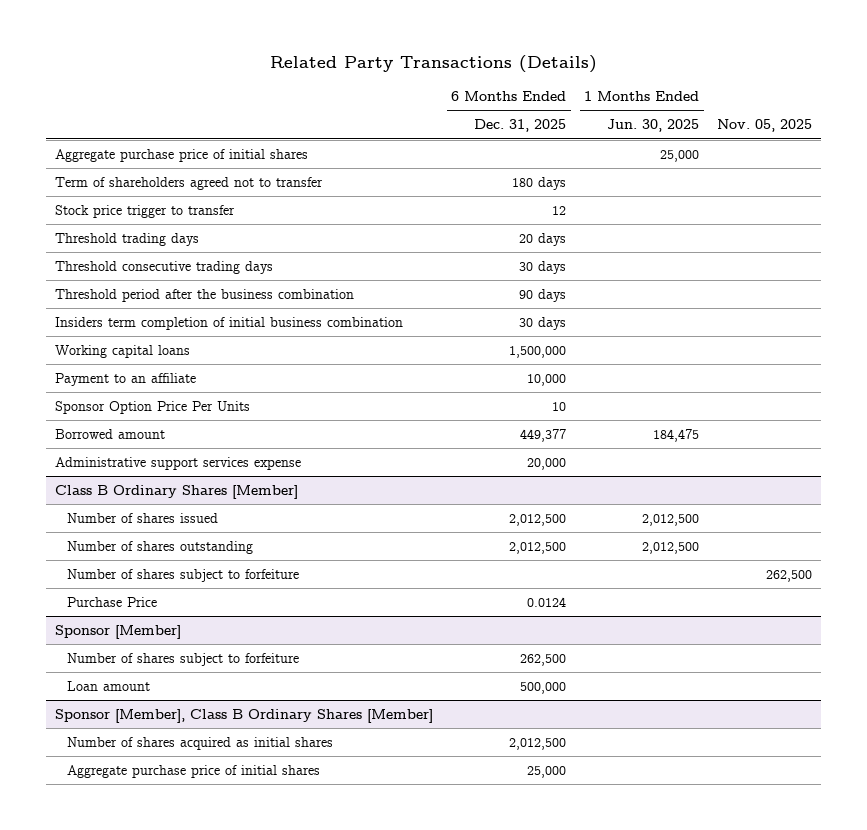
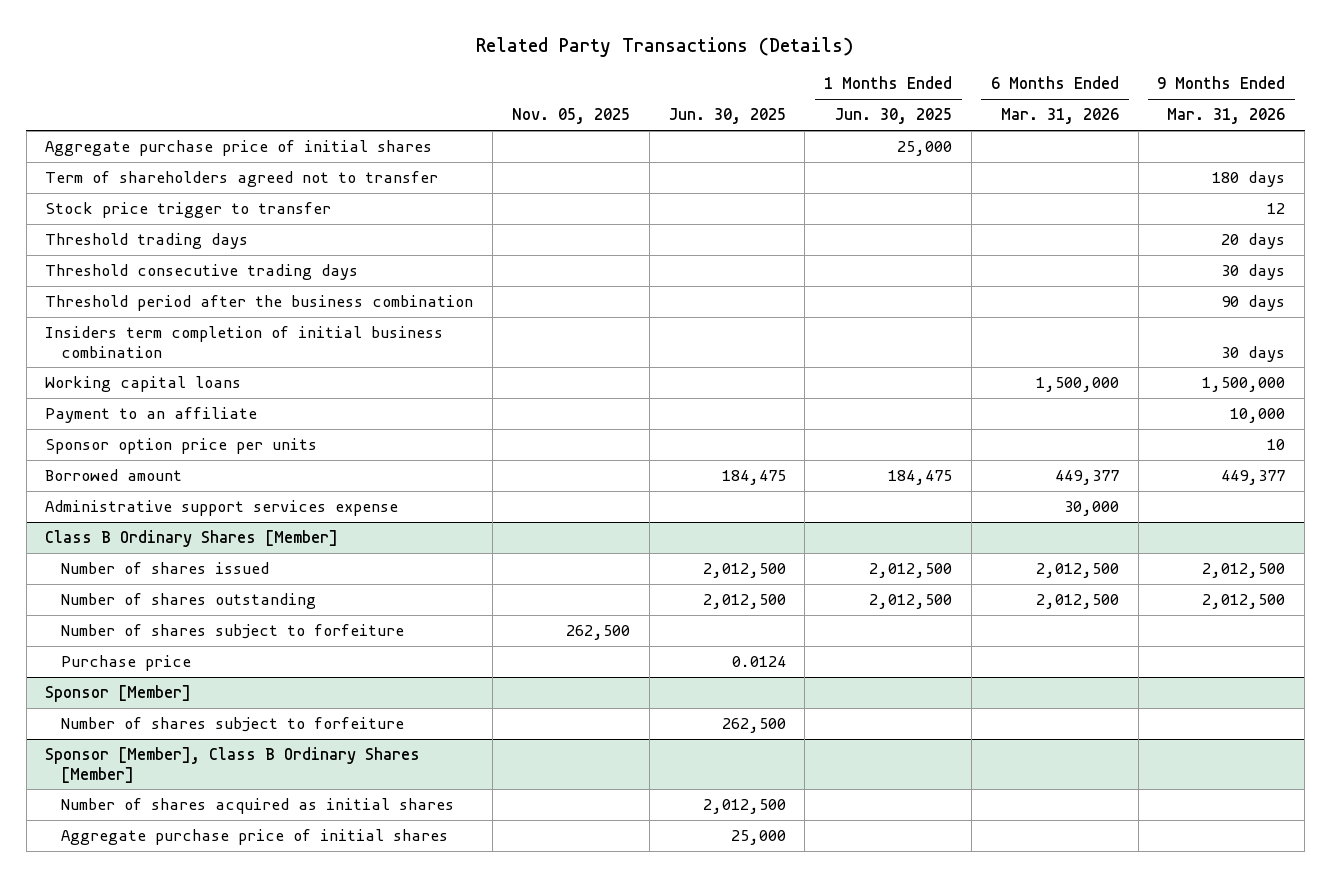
- | 6 Months Ended Dec. 31, 2025 | 1 Months Ended Jun. 30, 2025 | Nov. 05, 2025
+ | Nov. 05, 2025 | Jun. 30, 2025 | 1 Months Ended Jun. 30, 2025 | 6 Months Ended Mar. 31, 2026 | 9 Months Ended Mar. 31, 2026
- Sponsor Option Price Per Units | 10 | |
+ Sponsor option price per units | | | | | 10
@ Class B Ordinary Shares [Member]
- Purchase Price | 0.0124 | |
+ Purchase price | | 0.0124 | | |
@ Sponsor [Member]
- Loan amount | 500,000 | |

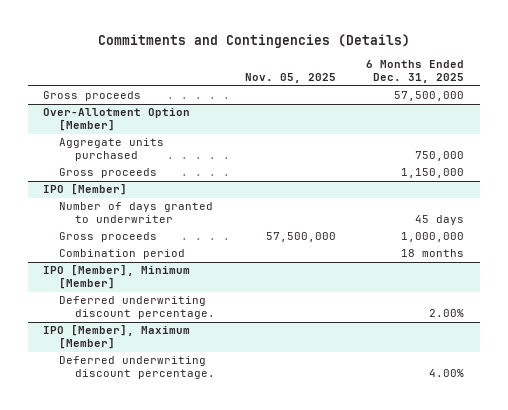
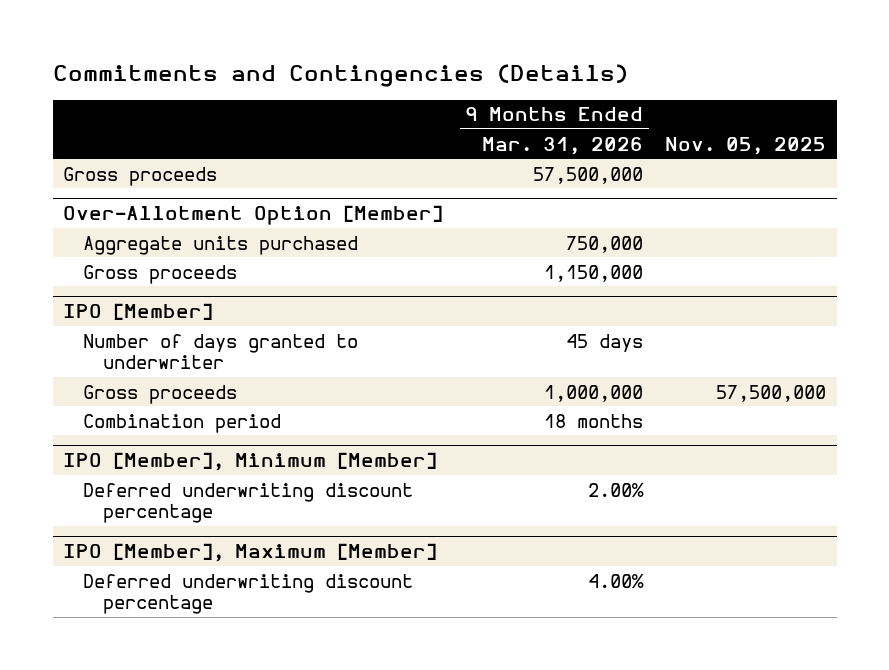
- | Nov. 05, 2025 | 6 Months Ended Dec. 31, 2025
+ | 9 Months Ended Mar. 31, 2026 | Nov. 05, 2025
@ IPO [Member], Minimum [Member]
- Deferred underwriting discount percentage. | | 2.00%
+ Deferred underwriting discount percentage | 2.00% |
@ IPO [Member], Maximum [Member]
- Deferred underwriting discount percentage. | | 4.00%
+ Deferred underwriting discount percentage | 4.00% |

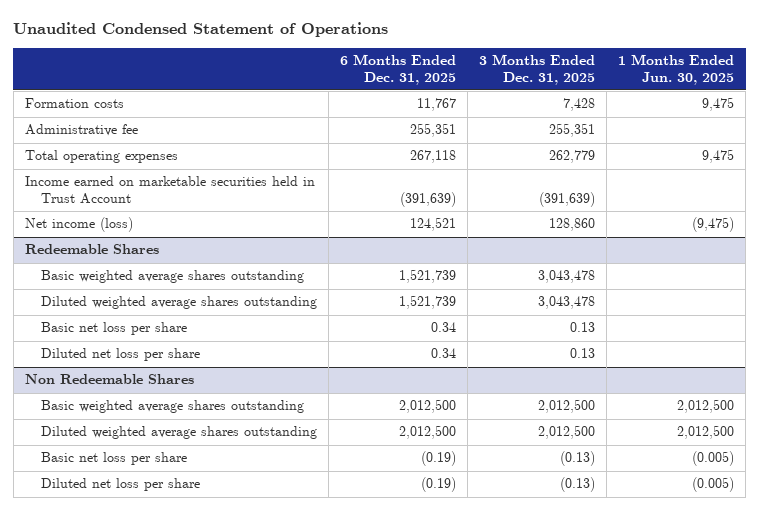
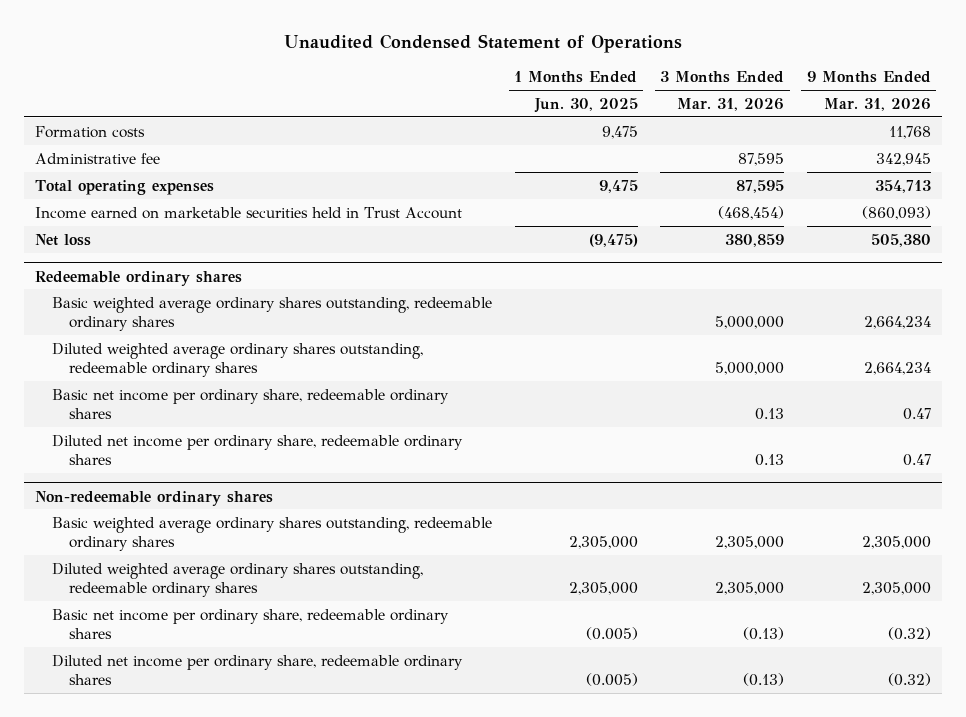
- | 6 Months Ended Dec. 31, 2025 | 3 Months Ended Dec. 31, 2025 | 1 Months Ended Jun. 30, 2025
+ | 1 Months Ended Jun. 30, 2025 | 3 Months Ended Mar. 31, 2026 | 9 Months Ended Mar. 31, 2026
- Net income (loss) | 124,521 | 128,860 | (9,475)
- Redeemable Shares
- Basic weighted average shares outstanding | 1,521,739 | 3,043,478 |
- Diluted weighted average shares outstanding | 1,521,739 | 3,043,478 |
- Basic net loss per share | 0.34 | 0.13 |
- Diluted net loss per share | 0.34 | 0.13 |
- Non Redeemable Shares
- Basic weighted average shares outstanding | 2,012,500 | 2,012,500 | 2,012,500
- Diluted weighted average shares outstanding | 2,012,500 | 2,012,500 | 2,012,500
- Basic net loss per share | (0.19) | (0.13) | (0.005)
- Diluted net loss per share | (0.19) | (0.13) | (0.005)
+ Net loss | (9,475) | 380,859 | 505,380
+ Redeemable ordinary shares
+ Basic weighted average ordinary shares outstanding, redeemable ordinary shares | | 5,000,000 | 2,664,234
+ Diluted weighted average ordinary shares outstanding, redeemable ordinary shares | | 5,000,000 | 2,664,234
+ Basic net income per ordinary share, redeemable ordinary shares | | 0.13 | 0.47
+ Diluted net income per ordinary share, redeemable ordinary shares | | 0.13 | 0.47
+ Non-redeemable ordinary shares
+ Basic weighted average ordinary shares outstanding, redeemable ordinary shares | 2,305,000 | 2,305,000 | 2,305,000
+ Diluted weighted average ordinary shares outstanding, redeemable ordinary shares | 2,305,000 | 2,305,000 | 2,305,000
+ Basic net income per ordinary share, redeemable ordinary shares | (0.005) | (0.13) | (0.32)
+ Diluted net income per ordinary share, redeemable ordinary shares | (0.005) | (0.13) | (0.32)

